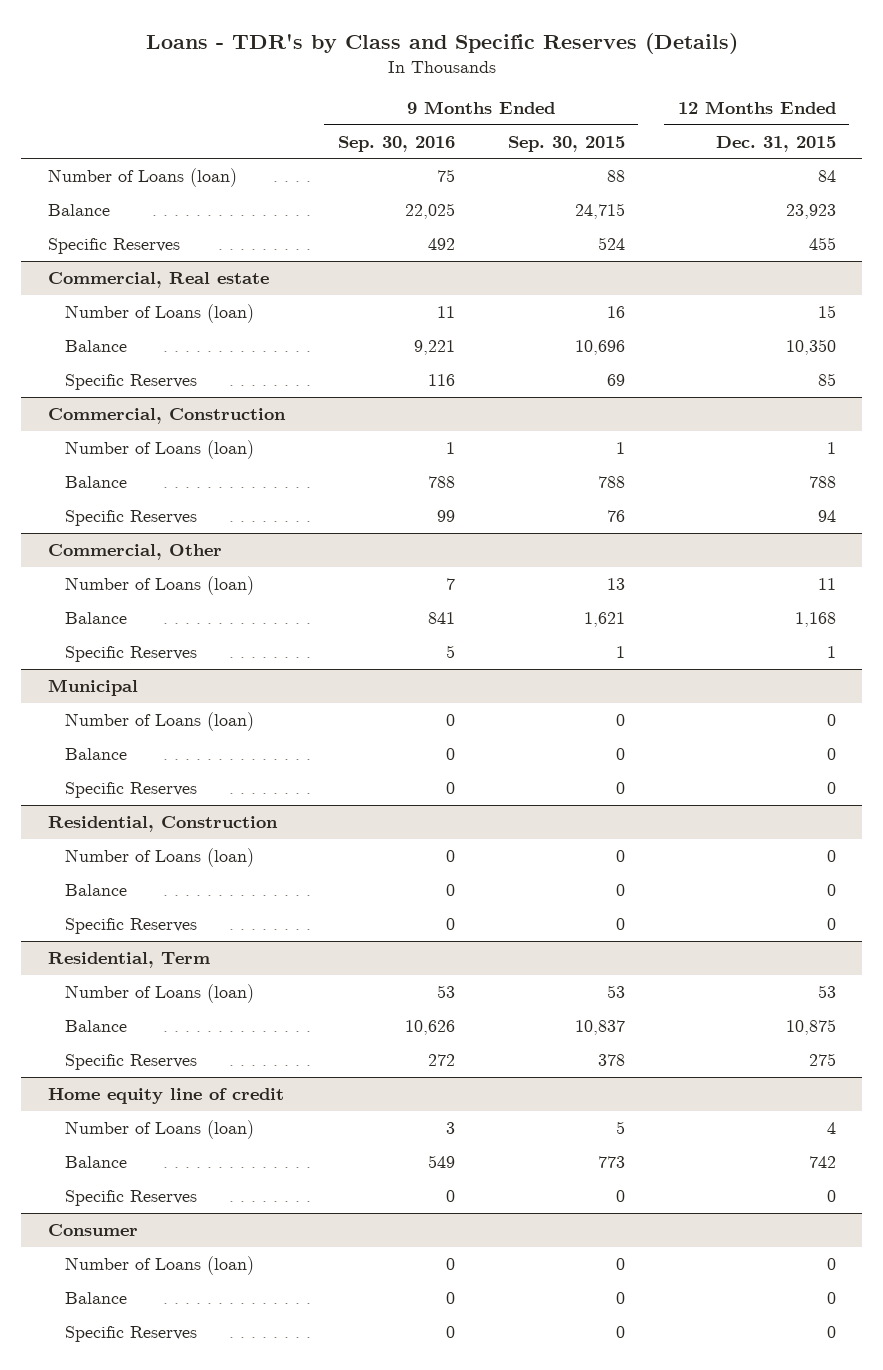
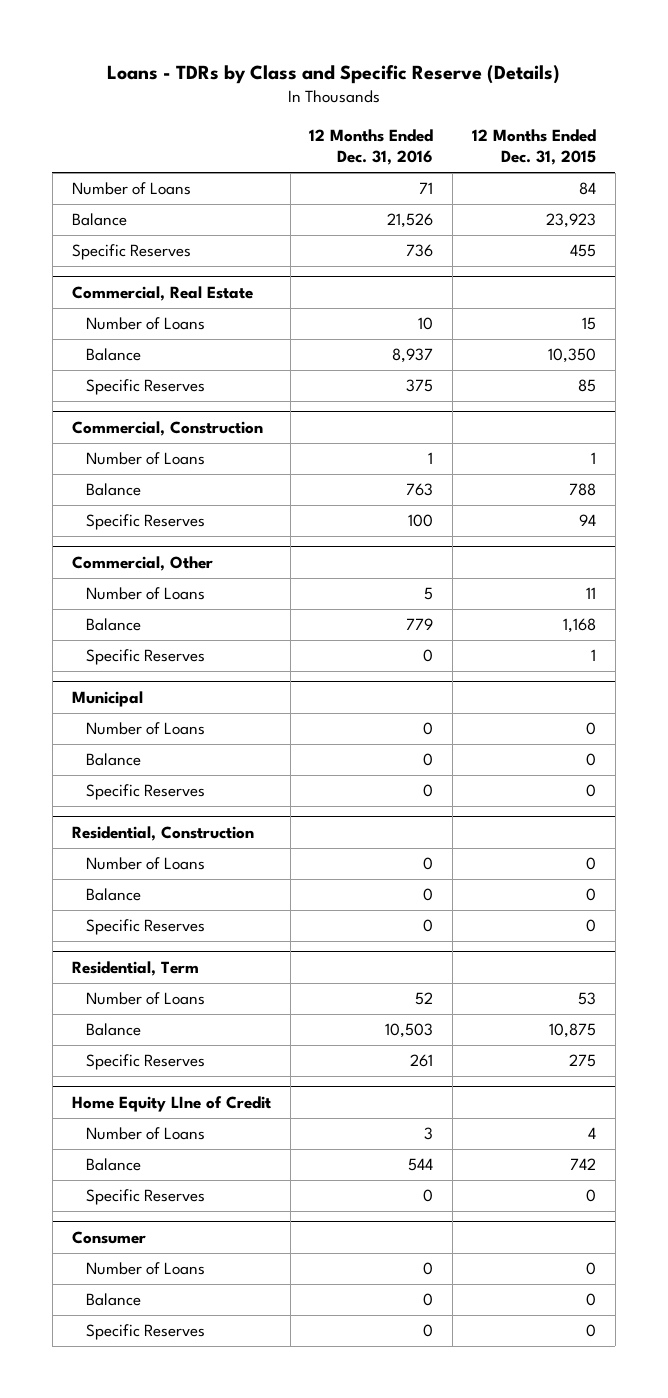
- Loans - TDR's by Class and Specific Reserves (Details)
+ Loans - TDRs by Class and Specific Reserve (Details)
- | 9 Months Ended Sep. 30, 2016 | 9 Months Ended Sep. 30, 2015 | 12 Months Ended Dec. 31, 2015
+ | 12 Months Ended Dec. 31, 2016 | 12 Months Ended Dec. 31, 2015
- Number of Loans (loan) | 75 | 88 | 84
+ Number of Loans | 71 | 84
- Commercial, Real estate
- Number of Loans (loan) | 11 | 16 | 15
+ Commercial, Real Estate
+ Number of Loans | 10 | 15
@ Commercial, Construction
- Number of Loans (loan) | 1 | 1 | 1
+ Number of Loans | 1 | 1
@ Commercial, Other
- Number of Loans (loan) | 7 | 13 | 11
+ Number of Loans | 5 | 11
@ Municipal
- Number of Loans (loan) | 0 | 0 | 0
+ Number of Loans | 0 | 0
@ Residential, Construction
- Number of Loans (loan) | 0 | 0 | 0
+ Number of Loans | 0 | 0
@ Residential, Term
- Number of Loans (loan) | 53 | 53 | 53
+ Number of Loans | 52 | 53
- Home equity line of credit
- Number of Loans (loan) | 3 | 5 | 4
+ Home Equity LIne of Credit
+ Number of Loans | 3 | 4
@ Consumer
- Number of Loans (loan) | 0 | 0 | 0
+ Number of Loans | 0 | 0

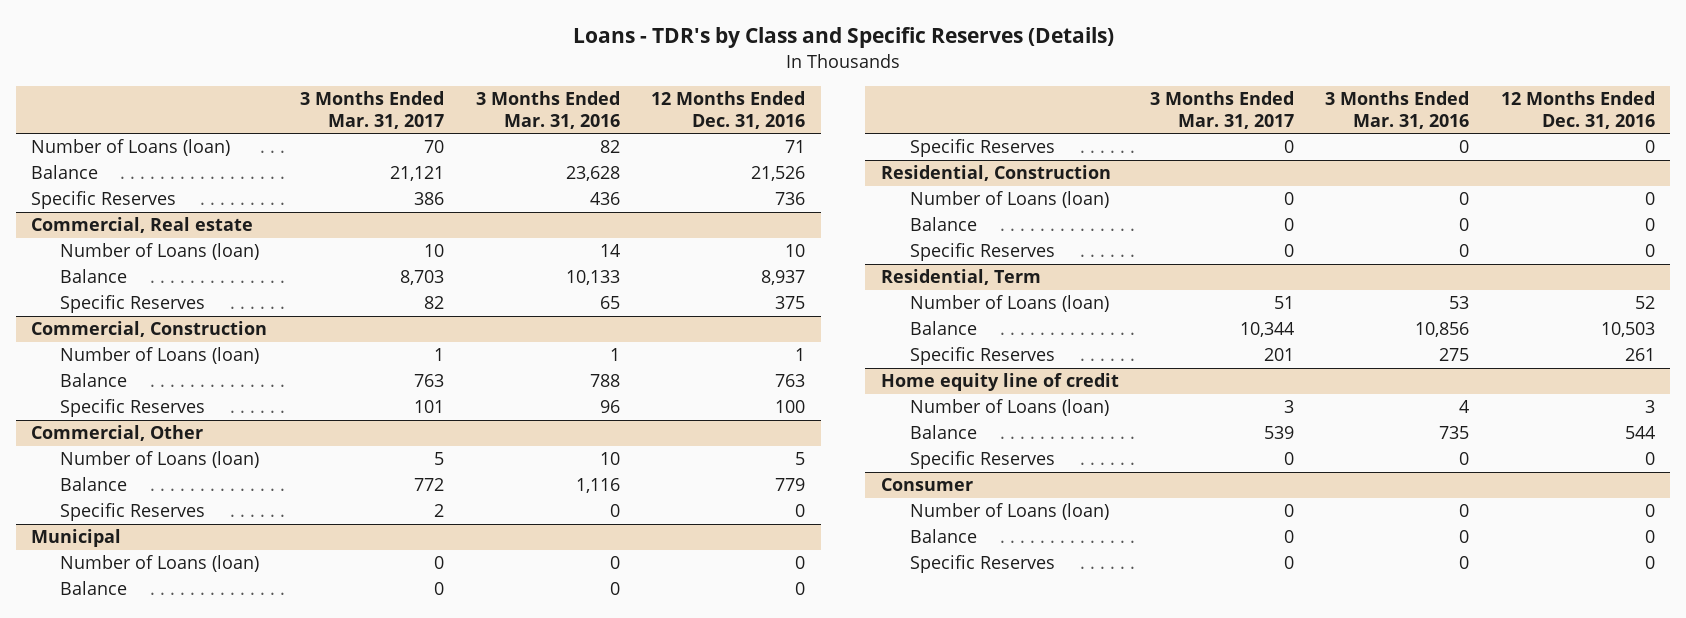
- Loans - TDRs by Class and Specific Reserve (Details)
+ Loans - TDR's by Class and Specific Reserves (Details)
- | 12 Months Ended Dec. 31, 2016 | 12 Months Ended Dec. 31, 2015
+ | 3 Months Ended Mar. 31, 2017 | 3 Months Ended Mar. 31, 2016 | 12 Months Ended Dec. 31, 2016
- Number of Loans | 71 | 84
+ Number of Loans (loan) | 70 | 82 | 71
- Commercial, Real Estate
- Number of Loans | 10 | 15
+ Commercial, Real estate
+ Number of Loans (loan) | 10 | 14 | 10
@ Commercial, Construction
- Number of Loans | 1 | 1
+ Number of Loans (loan) | 1 | 1 | 1
@ Commercial, Other
- Number of Loans | 5 | 11
+ Number of Loans (loan) | 5 | 10 | 5
@ Municipal
- Number of Loans | 0 | 0
+ Number of Loans (loan) | 0 | 0 | 0
@ Residential, Construction
- Number of Loans | 0 | 0
+ Number of Loans (loan) | 0 | 0 | 0
@ Residential, Term
- Number of Loans | 52 | 53
+ Number of Loans (loan) | 51 | 53 | 52
- Home Equity LIne of Credit
- Number of Loans | 3 | 4
+ Home equity line of credit
+ Number of Loans (loan) | 3 | 4 | 3
@ Consumer
- Number of Loans | 0 | 0
+ Number of Loans (loan) | 0 | 0 | 0

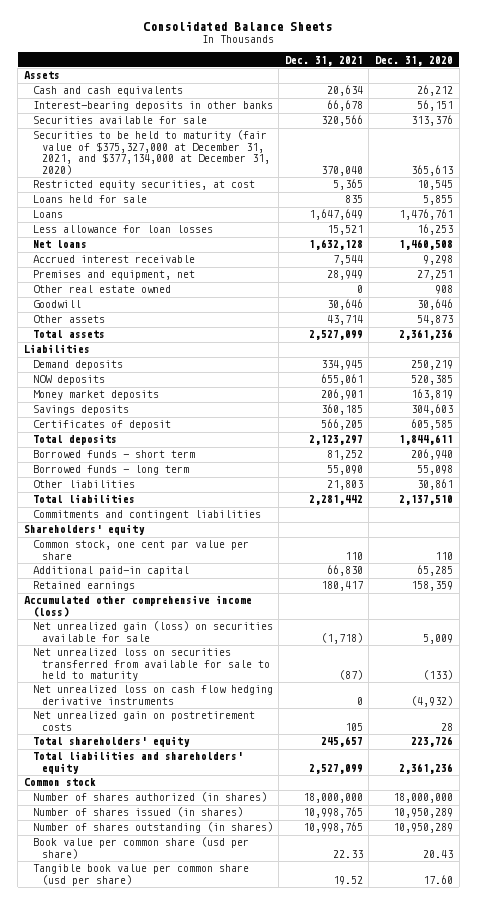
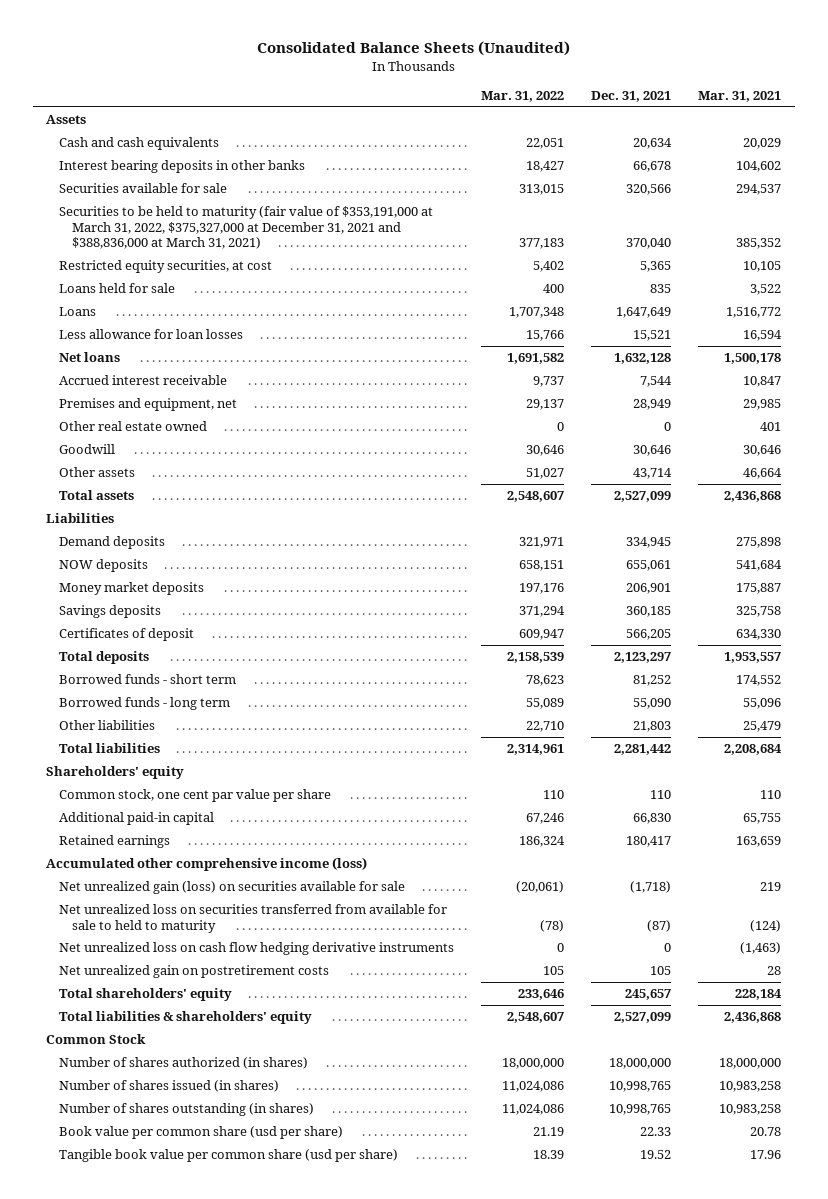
- Consolidated Balance Sheets
+ Consolidated Balance Sheets (Unaudited)
- | Dec. 31, 2021 | Dec. 31, 2020
+ | Mar. 31, 2022 | Dec. 31, 2021 | Mar. 31, 2021
- Interest-bearing deposits in other banks | 66,678 | 56,151
+ Interest bearing deposits in other banks | 18,427 | 66,678 | 104,602
- Securities to be held to maturity (fair value of $375,327,000 at December 31, 2021, and $377,134,000 at December 31, 2020) | 370,040 | 365,613
+ Securities to be held to maturity (fair value of $353,191,000 at March 31, 2022, $375,327,000 at December 31, 2021 and $388,836,000 at March 31, 2021) | 377,183 | 370,040 | 385,352
- Commitments and contingent liabilities
- Total liabilities and shareholders' equity | 2,527,099 | 2,361,236
- Common stock
+ Total liabilities & shareholders' equity | 2,548,607 | 2,527,099 | 2,436,868
+ Common Stock

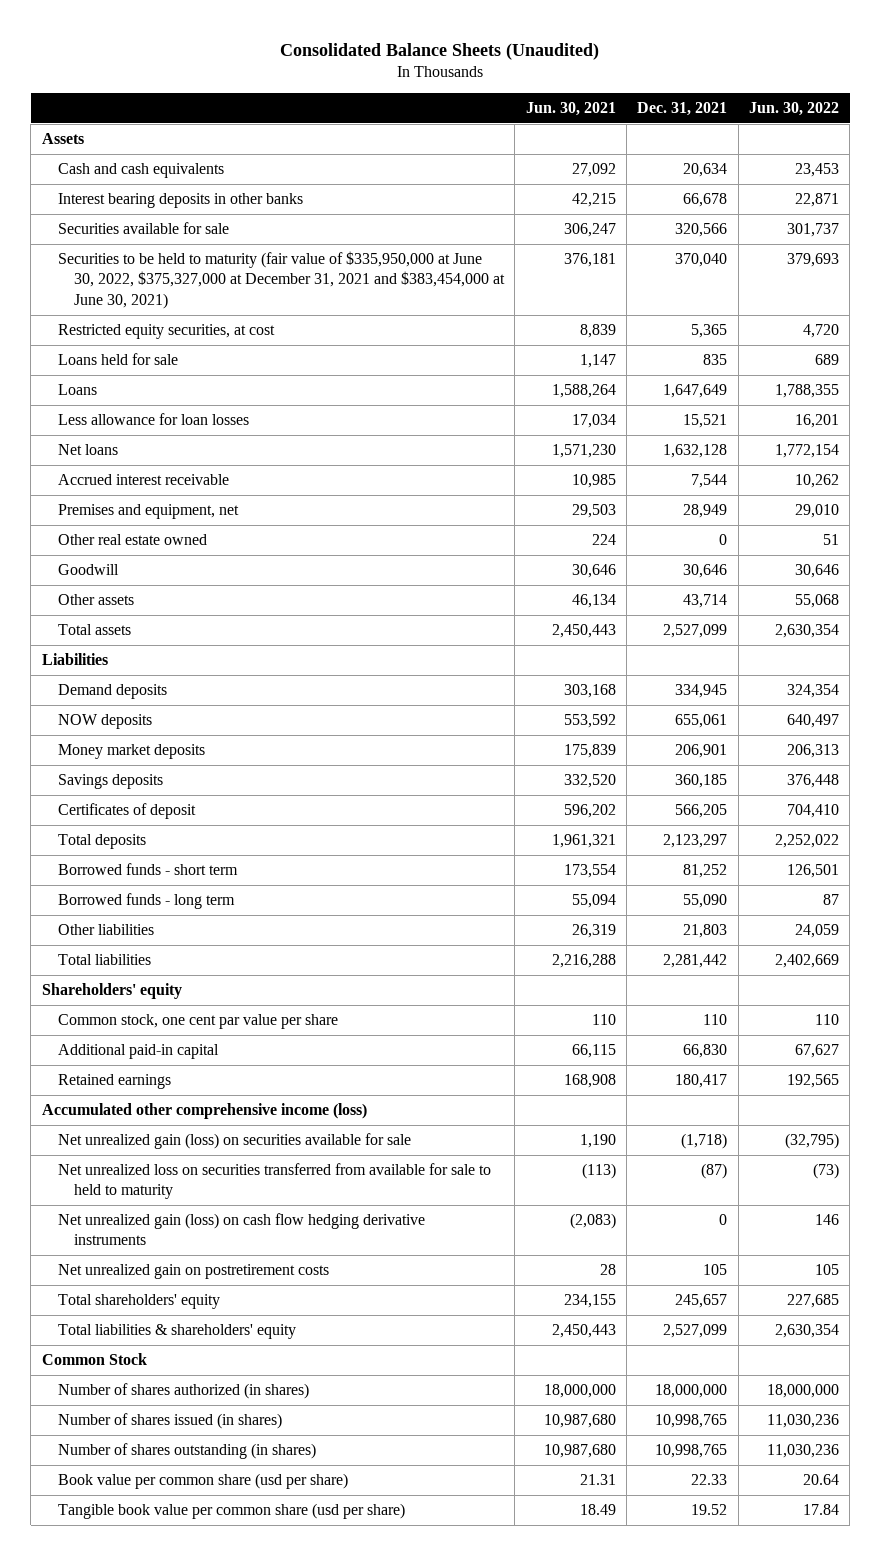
- | Mar. 31, 2022 | Dec. 31, 2021 | Mar. 31, 2021
+ | Jun. 30, 2021 | Dec. 31, 2021 | Jun. 30, 2022
- Securities to be held to maturity (fair value of $353,191,000 at March 31, 2022, $375,327,000 at December 31, 2021 and $388,836,000 at March 31, 2021) | 377,183 | 370,040 | 385,352
+ Securities to be held to maturity (fair value of $335,950,000 at June 30, 2022, $375,327,000 at December 31, 2021 and $383,454,000 at June 30, 2021) | 376,181 | 370,040 | 379,693
- Net unrealized loss on cash flow hedging derivative instruments | 0 | 0 | (1,463)
+ Net unrealized gain (loss) on cash flow hedging derivative instruments | (2,083) | 0 | 146

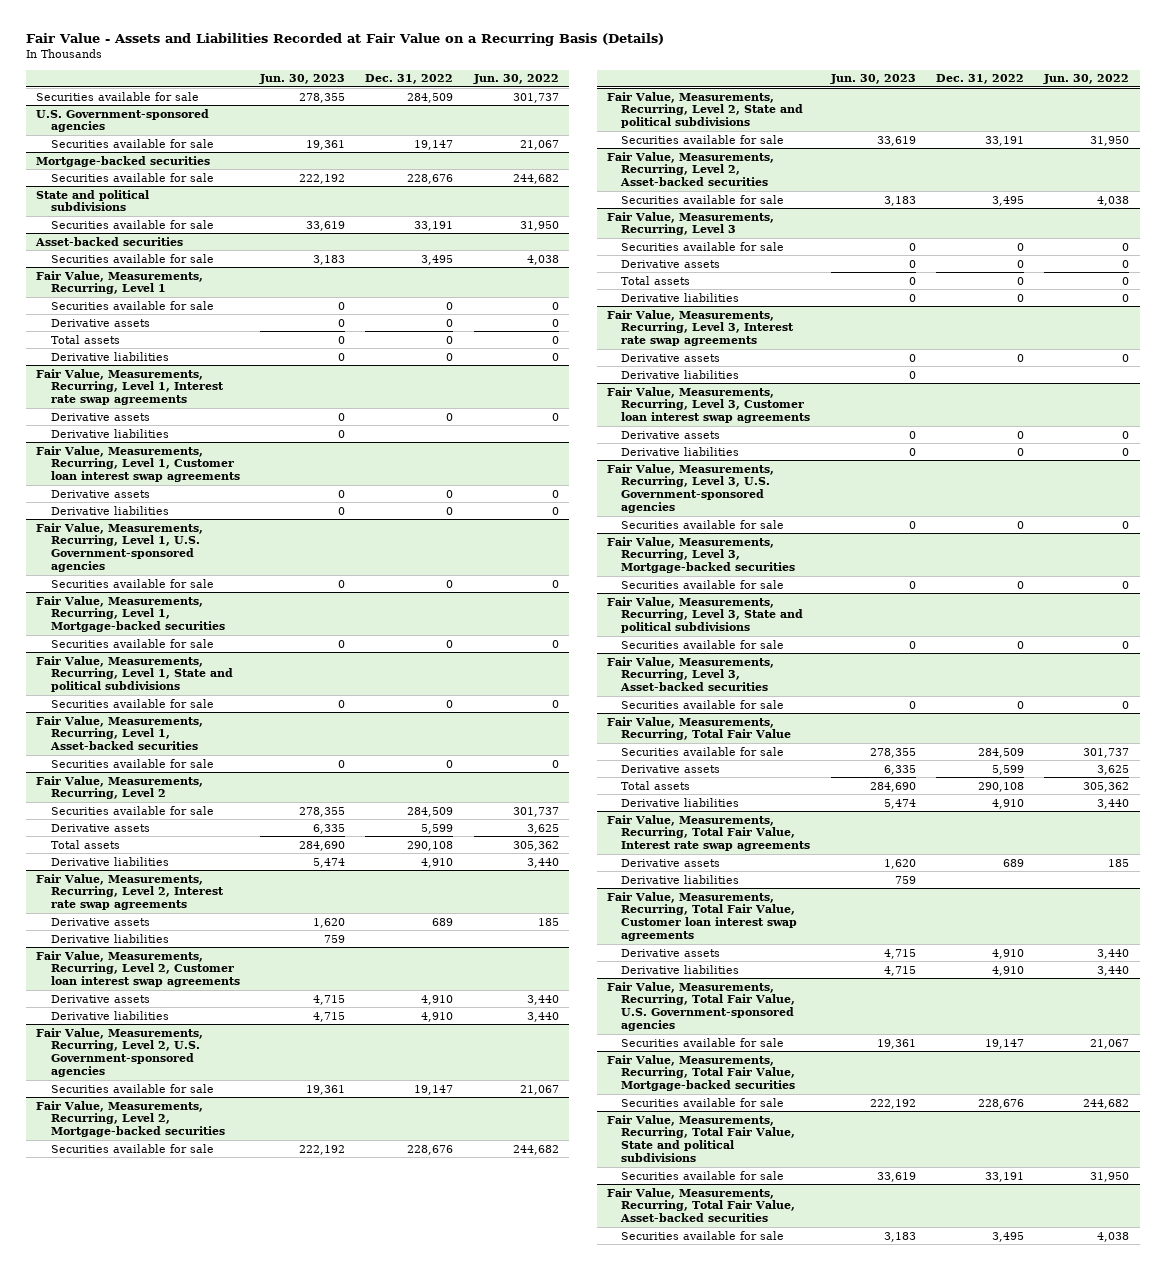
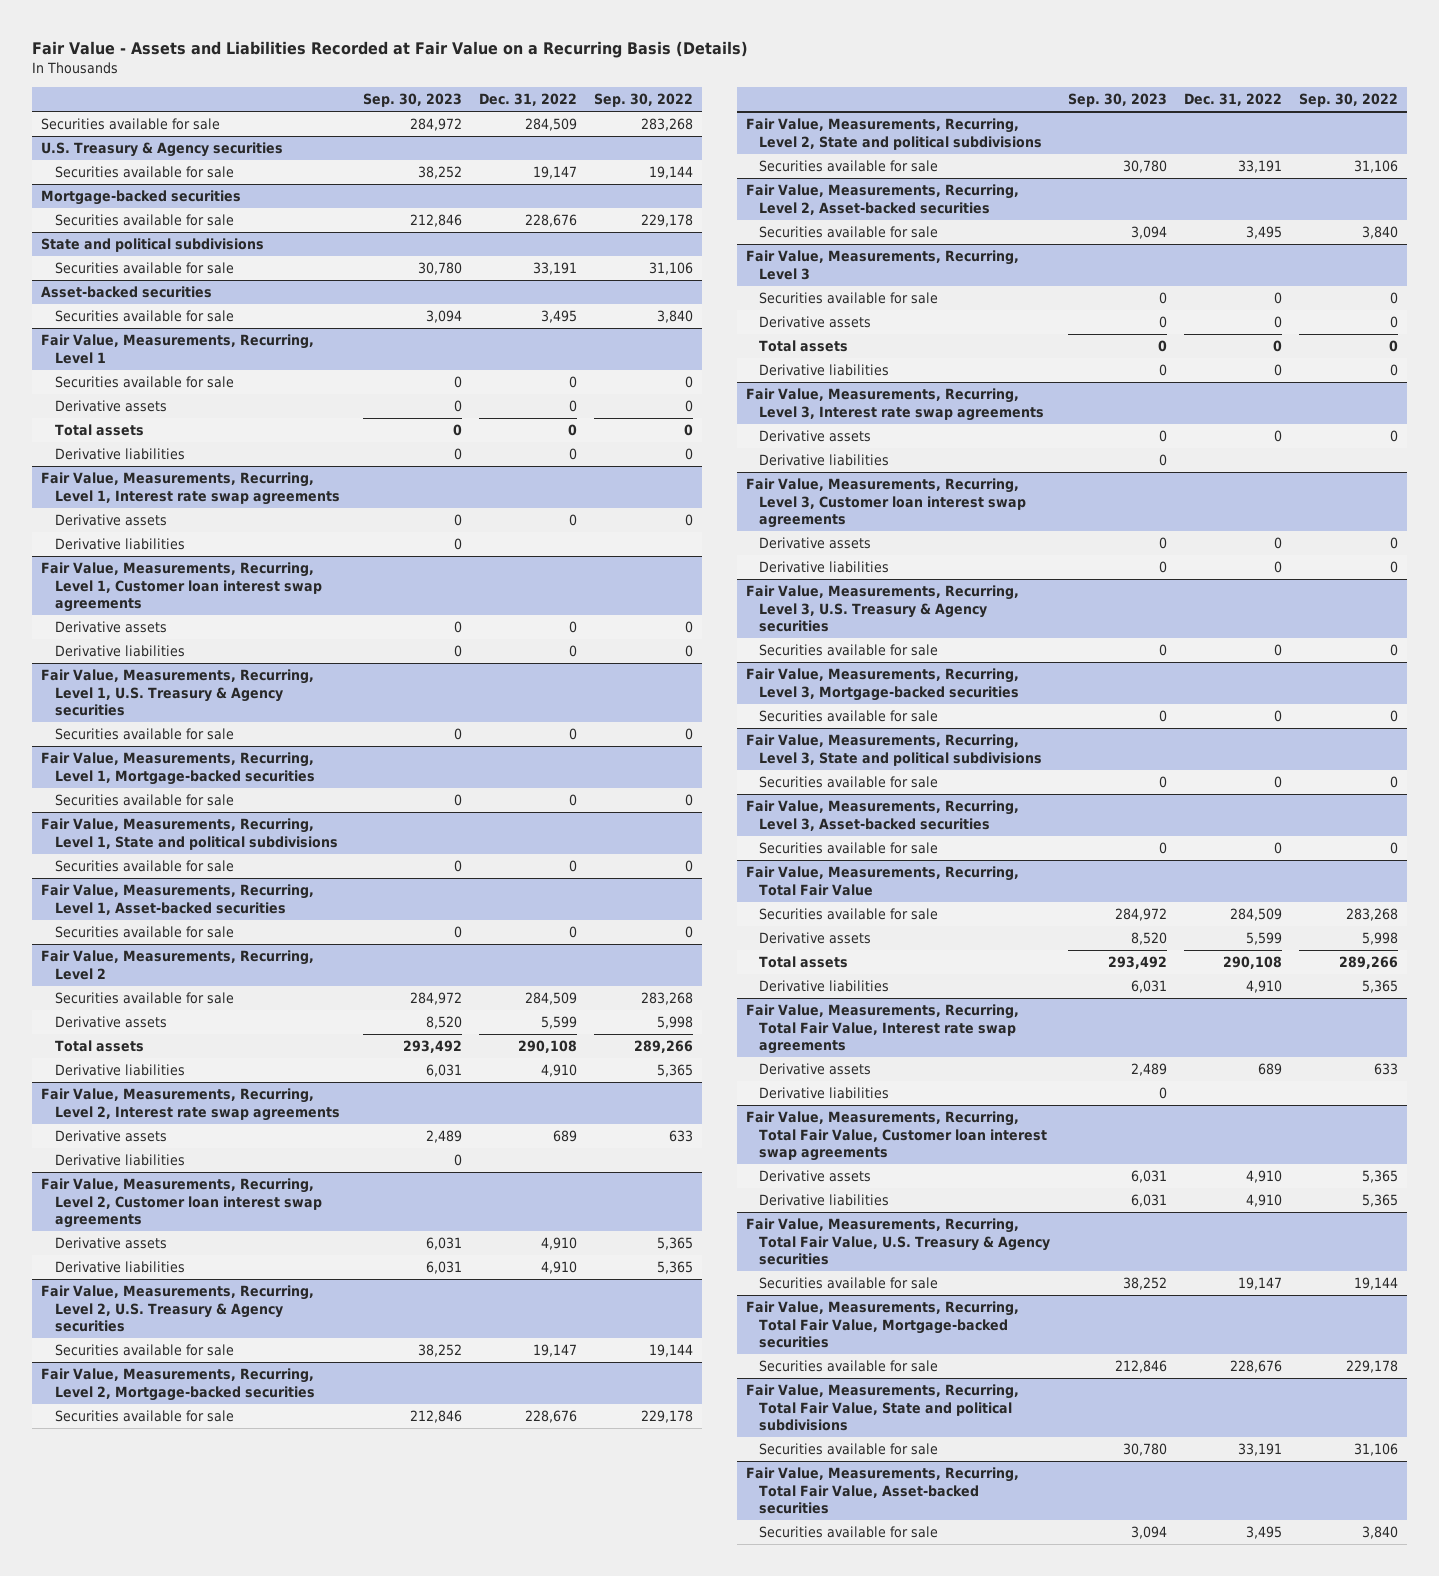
- | Jun. 30, 2023 | Dec. 31, 2022 | Jun. 30, 2022
+ | Sep. 30, 2023 | Dec. 31, 2022 | Sep. 30, 2022
- U.S. Government-sponsored agencies
+ U.S. Treasury & Agency securities
- Fair Value, Measurements, Recurring, Level 1, U.S. Government-sponsored agencies
+ Fair Value, Measurements, Recurring, Level 1, U.S. Treasury & Agency securities
- Fair Value, Measurements, Recurring, Level 2, U.S. Government-sponsored agencies
+ Fair Value, Measurements, Recurring, Level 2, U.S. Treasury & Agency securities
- Fair Value, Measurements, Recurring, Level 3, U.S. Government-sponsored agencies
+ Fair Value, Measurements, Recurring, Level 3, U.S. Treasury & Agency securities
- Fair Value, Measurements, Recurring, Total Fair Value, U.S. Government-sponsored agencies
+ Fair Value, Measurements, Recurring, Total Fair Value, U.S. Treasury & Agency securities

